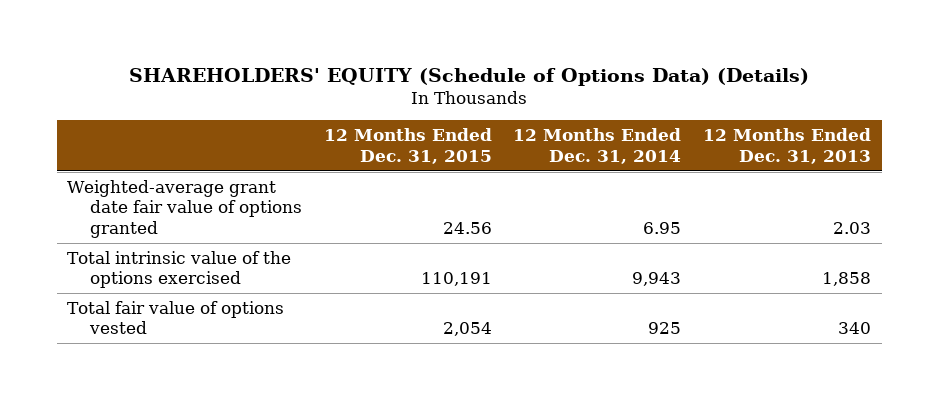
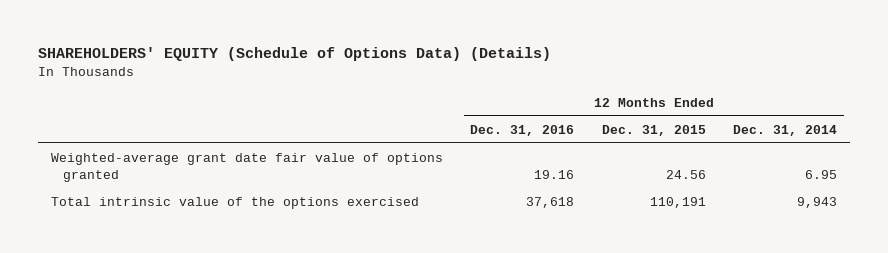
- | 12 Months Ended Dec. 31, 2015 | 12 Months Ended Dec. 31, 2014 | 12 Months Ended Dec. 31, 2013
+ | 12 Months Ended Dec. 31, 2016 | 12 Months Ended Dec. 31, 2015 | 12 Months Ended Dec. 31, 2014
- Total fair value of options vested | 2,054 | 925 | 340

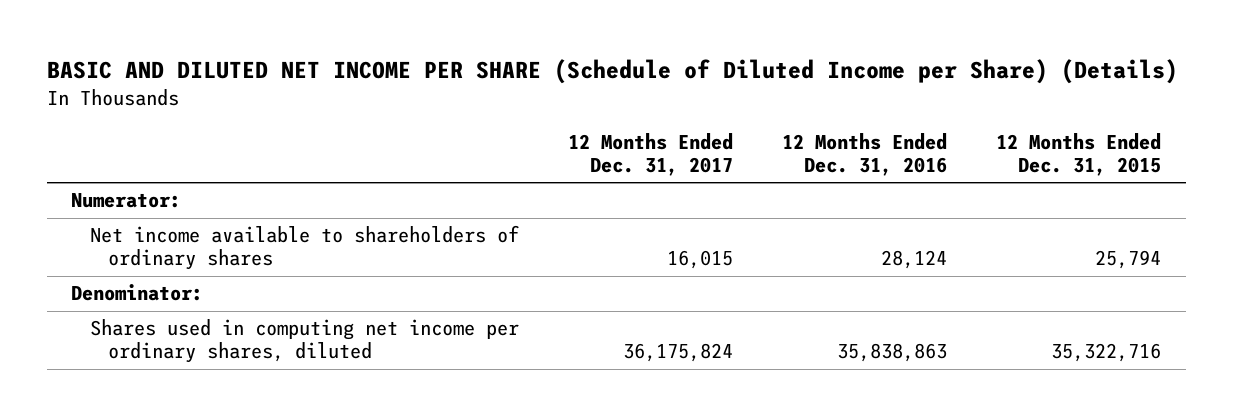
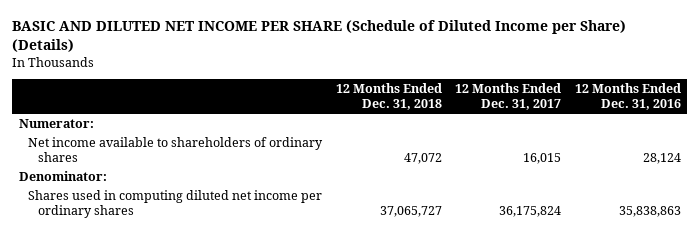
- | 12 Months Ended Dec. 31, 2017 | 12 Months Ended Dec. 31, 2016 | 12 Months Ended Dec. 31, 2015
+ | 12 Months Ended Dec. 31, 2018 | 12 Months Ended Dec. 31, 2017 | 12 Months Ended Dec. 31, 2016
- Shares used in computing net income per ordinary shares, diluted | 36,175,824 | 35,838,863 | 35,322,716
+ Shares used in computing diluted net income per ordinary shares | 37,065,727 | 36,175,824 | 35,838,863

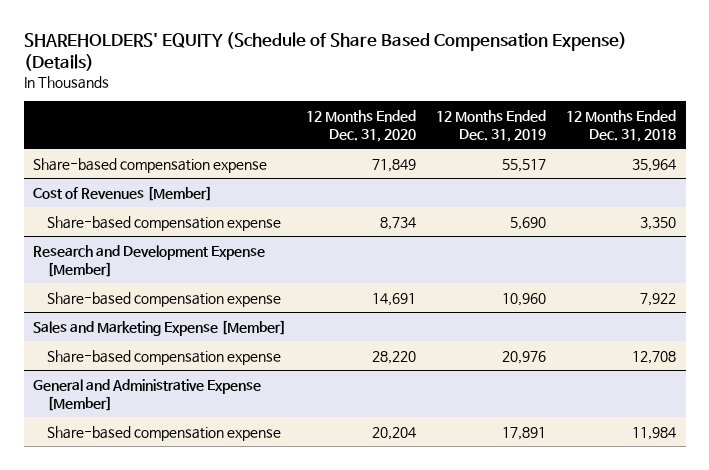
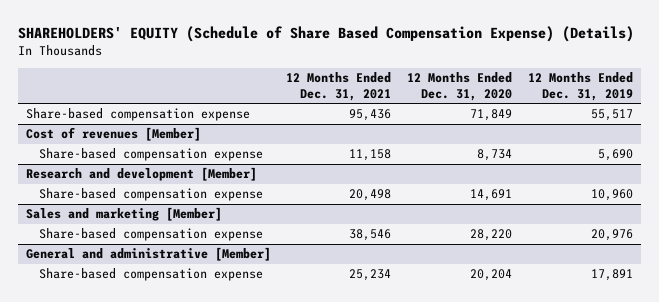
- | 12 Months Ended Dec. 31, 2020 | 12 Months Ended Dec. 31, 2019 | 12 Months Ended Dec. 31, 2018
+ | 12 Months Ended Dec. 31, 2021 | 12 Months Ended Dec. 31, 2020 | 12 Months Ended Dec. 31, 2019
- Cost of Revenues [Member]
+ Cost of revenues [Member]
- Research and Development Expense [Member]
+ Research and development [Member]
- Sales and Marketing Expense [Member]
+ Sales and marketing [Member]
- General and Administrative Expense [Member]
+ General and administrative [Member]

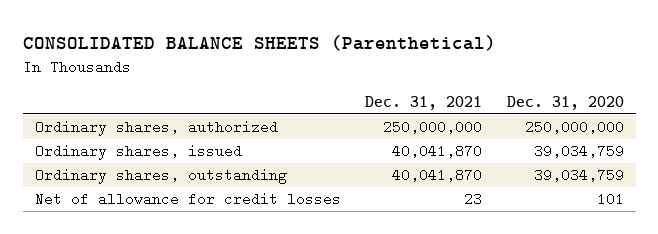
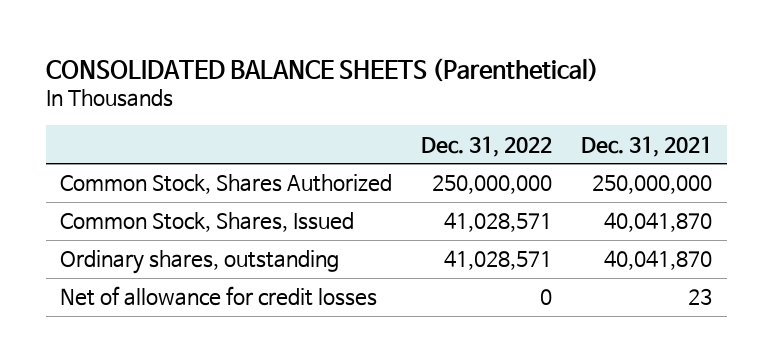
- | Dec. 31, 2021 | Dec. 31, 2020
+ | Dec. 31, 2022 | Dec. 31, 2021
- Ordinary shares, authorized | 250,000,000 | 250,000,000
- Ordinary shares, issued | 40,041,870 | 39,034,759
+ Common Stock, Shares Authorized | 250,000,000 | 250,000,000
+ Common Stock, Shares, Issued | 41,028,571 | 40,041,870

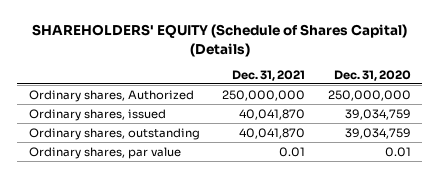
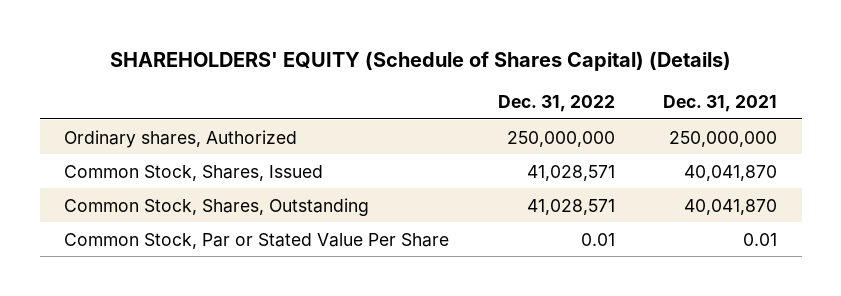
- | Dec. 31, 2021 | Dec. 31, 2020
+ | Dec. 31, 2022 | Dec. 31, 2021
- Ordinary shares, issued | 40,041,870 | 39,034,759
- Ordinary shares, outstanding | 40,041,870 | 39,034,759
- Ordinary shares, par value | 0.01 | 0.01
+ Common Stock, Shares, Issued | 41,028,571 | 40,041,870
+ Common Stock, Shares, Outstanding | 41,028,571 | 40,041,870
+ Common Stock, Par or Stated Value Per Share | 0.01 | 0.01

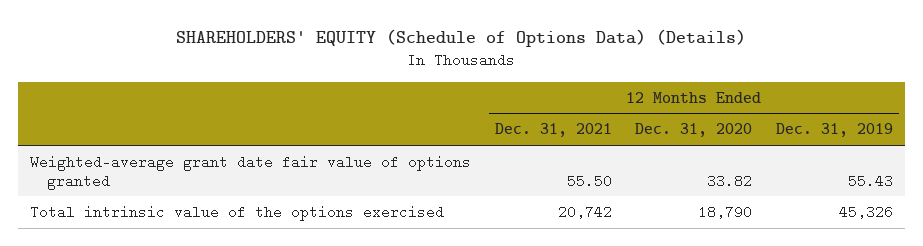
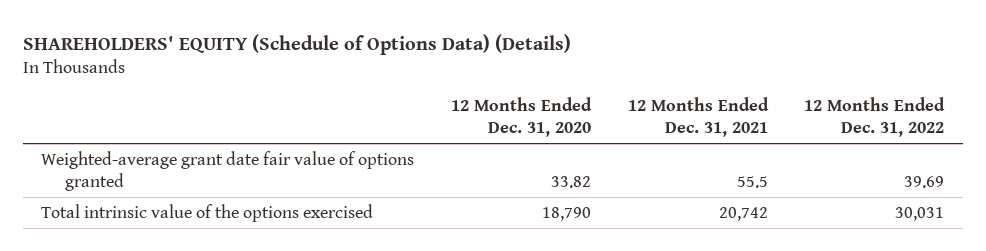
- | 12 Months Ended Dec. 31, 2021 | 12 Months Ended Dec. 31, 2020 | 12 Months Ended Dec. 31, 2019
+ | 12 Months Ended Dec. 31, 2020 | 12 Months Ended Dec. 31, 2021 | 12 Months Ended Dec. 31, 2022
- Weighted-average grant date fair value of options granted | 55.50 | 33.82 | 55.43
+ Weighted-average grant date fair value of options granted | 33.82 | 55.5 | 39.69

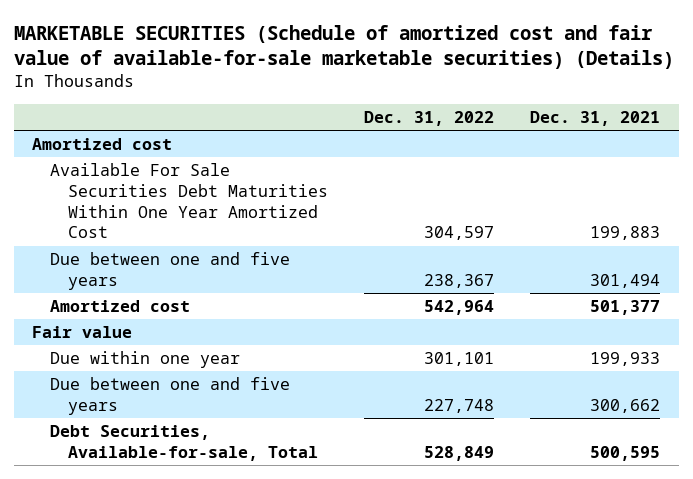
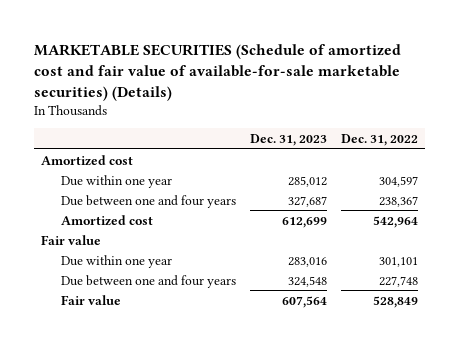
- | Dec. 31, 2022 | Dec. 31, 2021
+ | Dec. 31, 2023 | Dec. 31, 2022
- Available For Sale Securities Debt Maturities Within One Year Amortized Cost | 304,597 | 199,883
- Due between one and five years | 238,367 | 301,494
+ Due within one year | 285,012 | 304,597
+ Due between one and four years | 327,687 | 238,367
- Due between one and five years | 227,748 | 300,662
- Debt Securities, Available-for-sale, Total | 528,849 | 500,595
+ Due between one and four years | 324,548 | 227,748
+ Fair value | 607,564 | 528,849

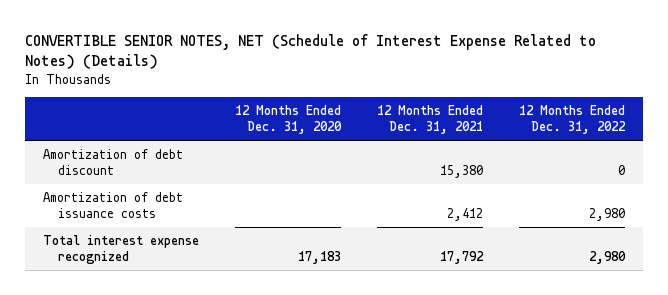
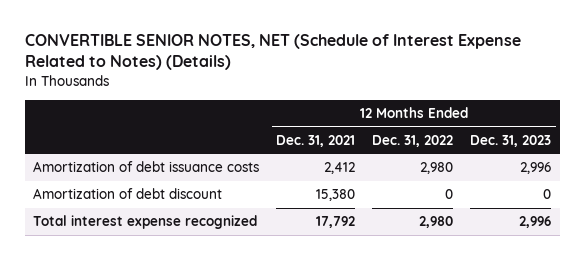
- | 12 Months Ended Dec. 31, 2020 | 12 Months Ended Dec. 31, 2021 | 12 Months Ended Dec. 31, 2022
+ | 12 Months Ended Dec. 31, 2021 | 12 Months Ended Dec. 31, 2022 | 12 Months Ended Dec. 31, 2023
moved down: Amortization of debt discount | 15,380 | 0 | 0

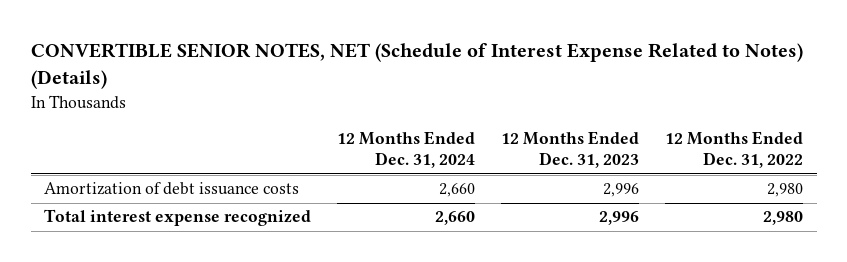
- | 12 Months Ended Dec. 31, 2021 | 12 Months Ended Dec. 31, 2022 | 12 Months Ended Dec. 31, 2023
+ | 12 Months Ended Dec. 31, 2024 | 12 Months Ended Dec. 31, 2023 | 12 Months Ended Dec. 31, 2022
- Amortization of debt discount | 15,380 | 0 | 0

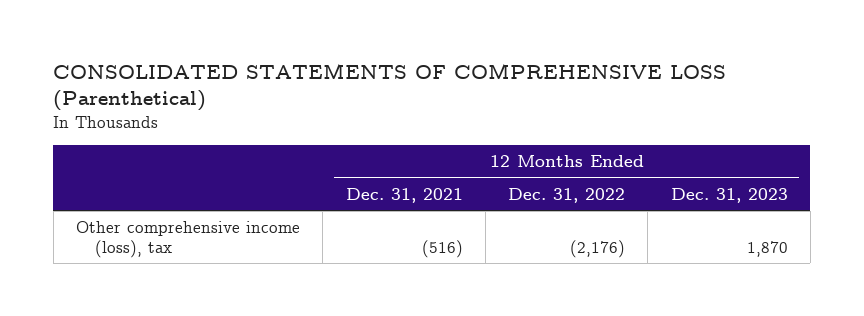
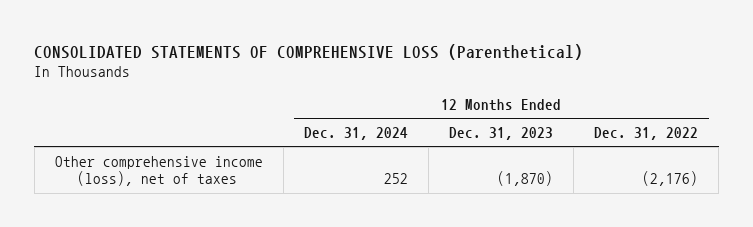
- | 12 Months Ended Dec. 31, 2021 | 12 Months Ended Dec. 31, 2022 | 12 Months Ended Dec. 31, 2023
+ | 12 Months Ended Dec. 31, 2024 | 12 Months Ended Dec. 31, 2023 | 12 Months Ended Dec. 31, 2022
- Other comprehensive income (loss), tax | (516) | (2,176) | 1,870
+ Other comprehensive income (loss), net of taxes | 252 | (1,870) | (2,176)

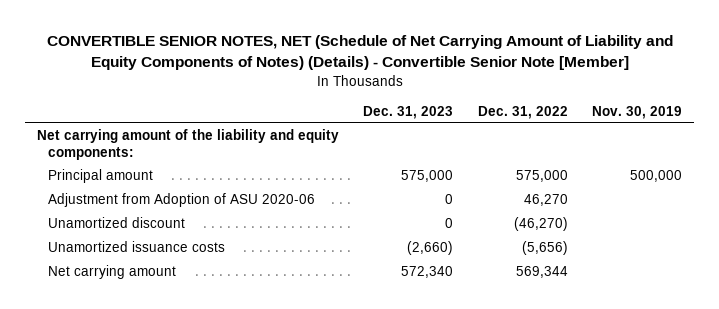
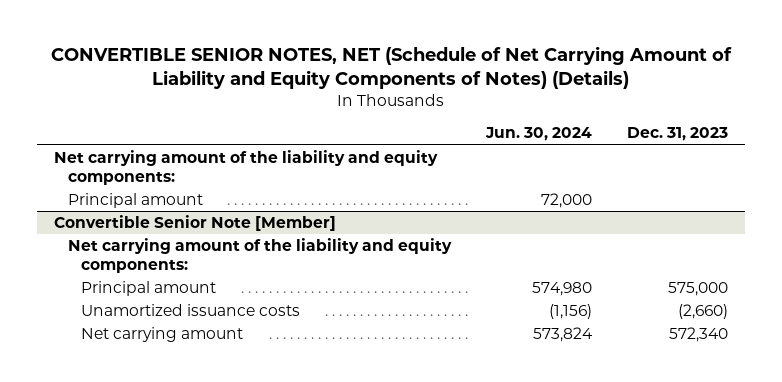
- CONVERTIBLE SENIOR NOTES, NET (Schedule of Net Carrying Amount of Liability and Equity Components of Notes) (Details) - Convertible Senior Note [Member]
+ CONVERTIBLE SENIOR NOTES, NET (Schedule of Net Carrying Amount of Liability and Equity Components of Notes) (Details)
- | Dec. 31, 2023 | Dec. 31, 2022 | Nov. 30, 2019
+ | Jun. 30, 2024 | Dec. 31, 2023
+ Principal amount | 72,000 |
+ Convertible Senior Note [Member]
+ Net carrying amount of the liability and equity components:
- Adjustment from Adoption of ASU 2020-06 | 0 | 46,270 |
- Unamortized discount | 0 | (46,270) |

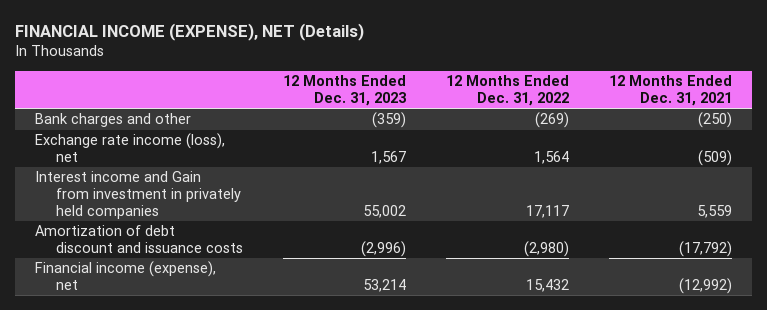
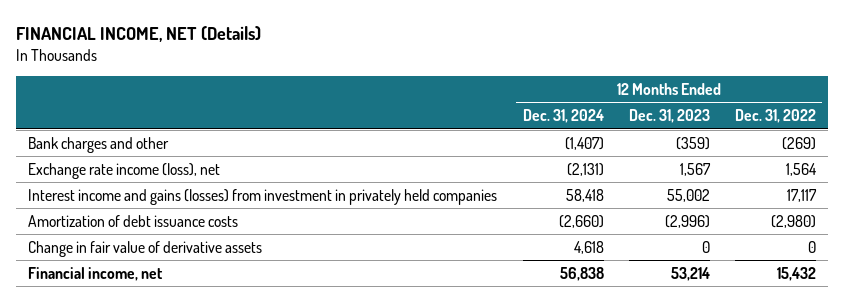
- FINANCIAL INCOME (EXPENSE), NET (Details)
+ FINANCIAL INCOME, NET (Details)
- | 12 Months Ended Dec. 31, 2023 | 12 Months Ended Dec. 31, 2022 | 12 Months Ended Dec. 31, 2021
+ | 12 Months Ended Dec. 31, 2024 | 12 Months Ended Dec. 31, 2023 | 12 Months Ended Dec. 31, 2022
- Interest income and Gain from investment in privately held companies | 55,002 | 17,117 | 5,559
- Amortization of debt discount and issuance costs | (2,996) | (2,980) | (17,792)
- Financial income (expense), net | 53,214 | 15,432 | (12,992)
+ Interest income and gains (losses) from investment in privately held companies | 58,418 | 55,002 | 17,117
+ Amortization of debt issuance costs | (2,660) | (2,996) | (2,980)
+ Change in fair value of derivative assets | 4,618 | 0 | 0
+ Financial income, net | 56,838 | 53,214 | 15,432

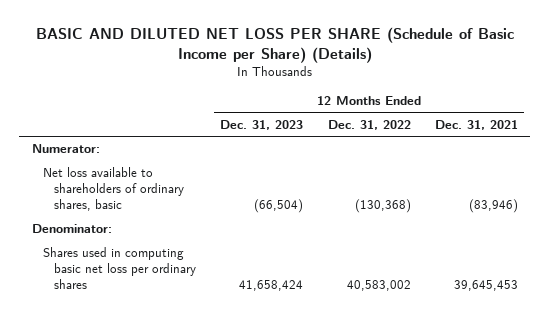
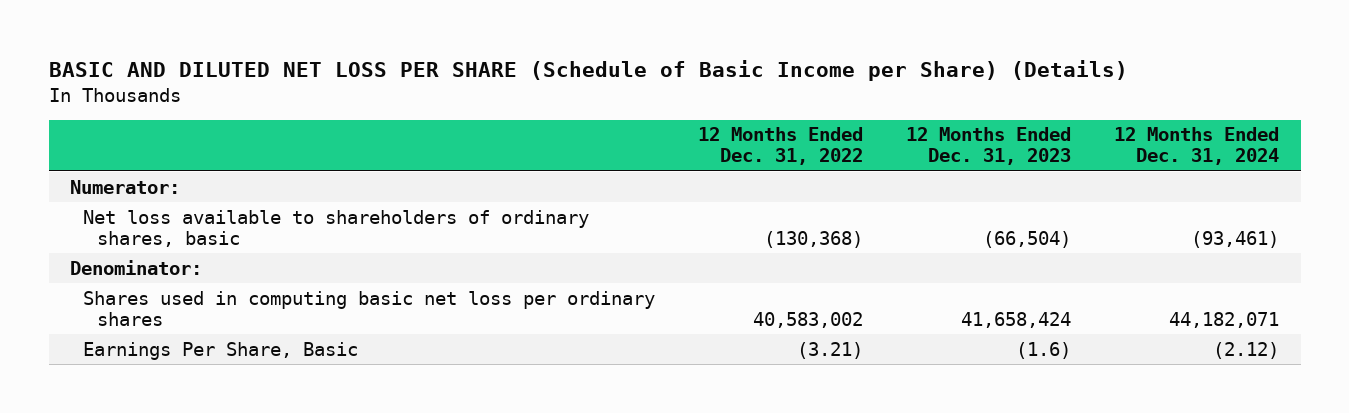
- | 12 Months Ended Dec. 31, 2023 | 12 Months Ended Dec. 31, 2022 | 12 Months Ended Dec. 31, 2021
+ | 12 Months Ended Dec. 31, 2022 | 12 Months Ended Dec. 31, 2023 | 12 Months Ended Dec. 31, 2024
+ Earnings Per Share, Basic | (3.21) | (1.6) | (2.12)

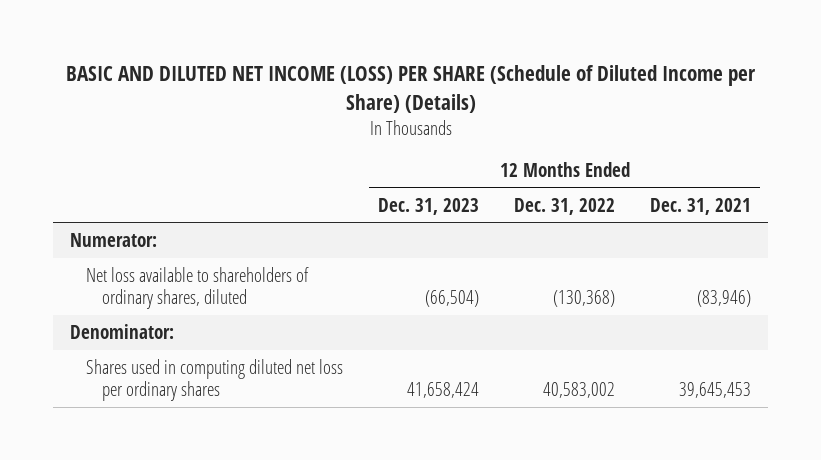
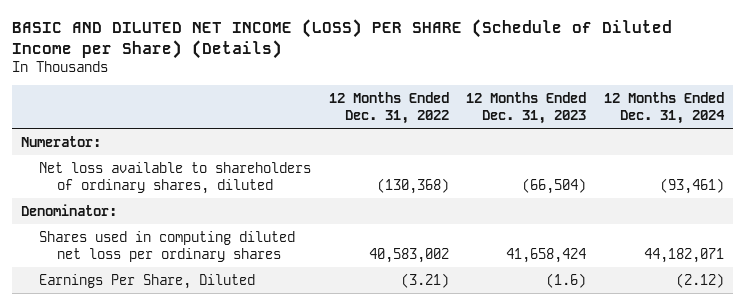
- | 12 Months Ended Dec. 31, 2023 | 12 Months Ended Dec. 31, 2022 | 12 Months Ended Dec. 31, 2021
+ | 12 Months Ended Dec. 31, 2022 | 12 Months Ended Dec. 31, 2023 | 12 Months Ended Dec. 31, 2024
+ Earnings Per Share, Diluted | (3.21) | (1.6) | (2.12)

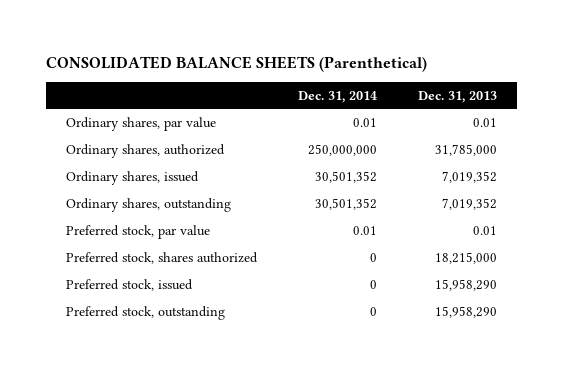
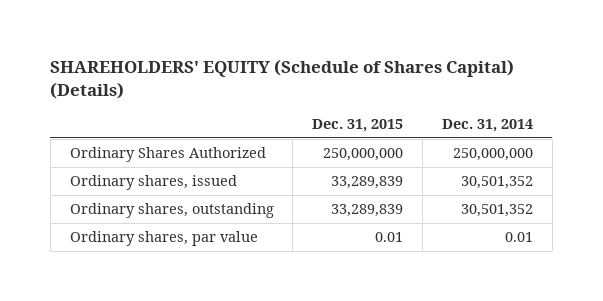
- CONSOLIDATED BALANCE SHEETS (Parenthetical)
+ SHAREHOLDERS' EQUITY (Schedule of Shares Capital) (Details)
- | Dec. 31, 2014 | Dec. 31, 2013
+ | Dec. 31, 2015 | Dec. 31, 2014
- Ordinary shares, authorized | 250,000,000 | 31,785,000
+ Ordinary Shares Authorized | 250,000,000 | 250,000,000
- Preferred stock, par value | 0.01 | 0.01
- Preferred stock, shares authorized | 0 | 18,215,000
- Preferred stock, issued | 0 | 15,958,290
- Preferred stock, outstanding | 0 | 15,958,290
moved down: Ordinary shares, par value | 0.01 | 0.01

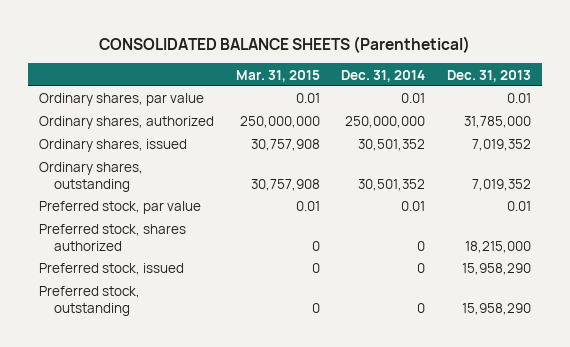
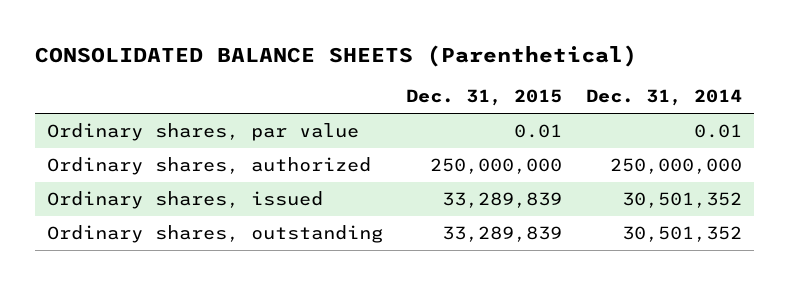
- | Mar. 31, 2015 | Dec. 31, 2014 | Dec. 31, 2013
+ | Dec. 31, 2015 | Dec. 31, 2014
- Preferred stock, par value | 0.01 | 0.01 | 0.01
- Preferred stock, shares authorized | 0 | 0 | 18,215,000
- Preferred stock, issued | 0 | 0 | 15,958,290
- Preferred stock, outstanding | 0 | 0 | 15,958,290

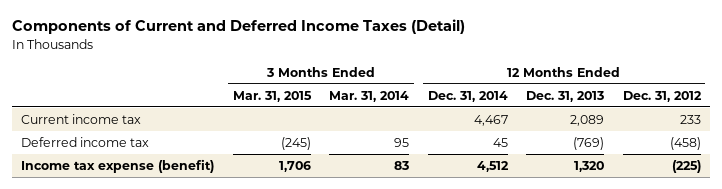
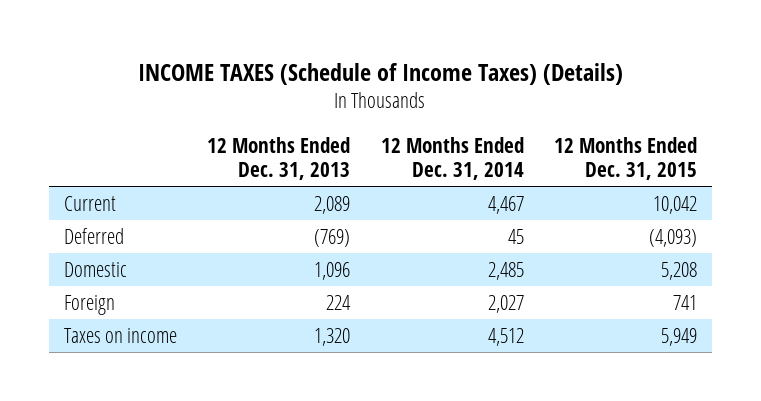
- Components of Current and Deferred Income Taxes (Detail)
+ INCOME TAXES (Schedule of Income Taxes) (Details)
- | 3 Months Ended Mar. 31, 2015 | 3 Months Ended Mar. 31, 2014 | 12 Months Ended Dec. 31, 2014 | 12 Months Ended Dec. 31, 2013 | 12 Months Ended Dec. 31, 2012
+ | 12 Months Ended Dec. 31, 2013 | 12 Months Ended Dec. 31, 2014 | 12 Months Ended Dec. 31, 2015
- Current income tax | | | 4,467 | 2,089 | 233
- Deferred income tax | (245) | 95 | 45 | (769) | (458)
- Income tax expense (benefit) | 1,706 | 83 | 4,512 | 1,320 | (225)
+ Current | 2,089 | 4,467 | 10,042
+ Deferred | (769) | 45 | (4,093)
+ Domestic | 1,096 | 2,485 | 5,208
+ Foreign | 224 | 2,027 | 741
+ Taxes on income | 1,320 | 4,512 | 5,949

